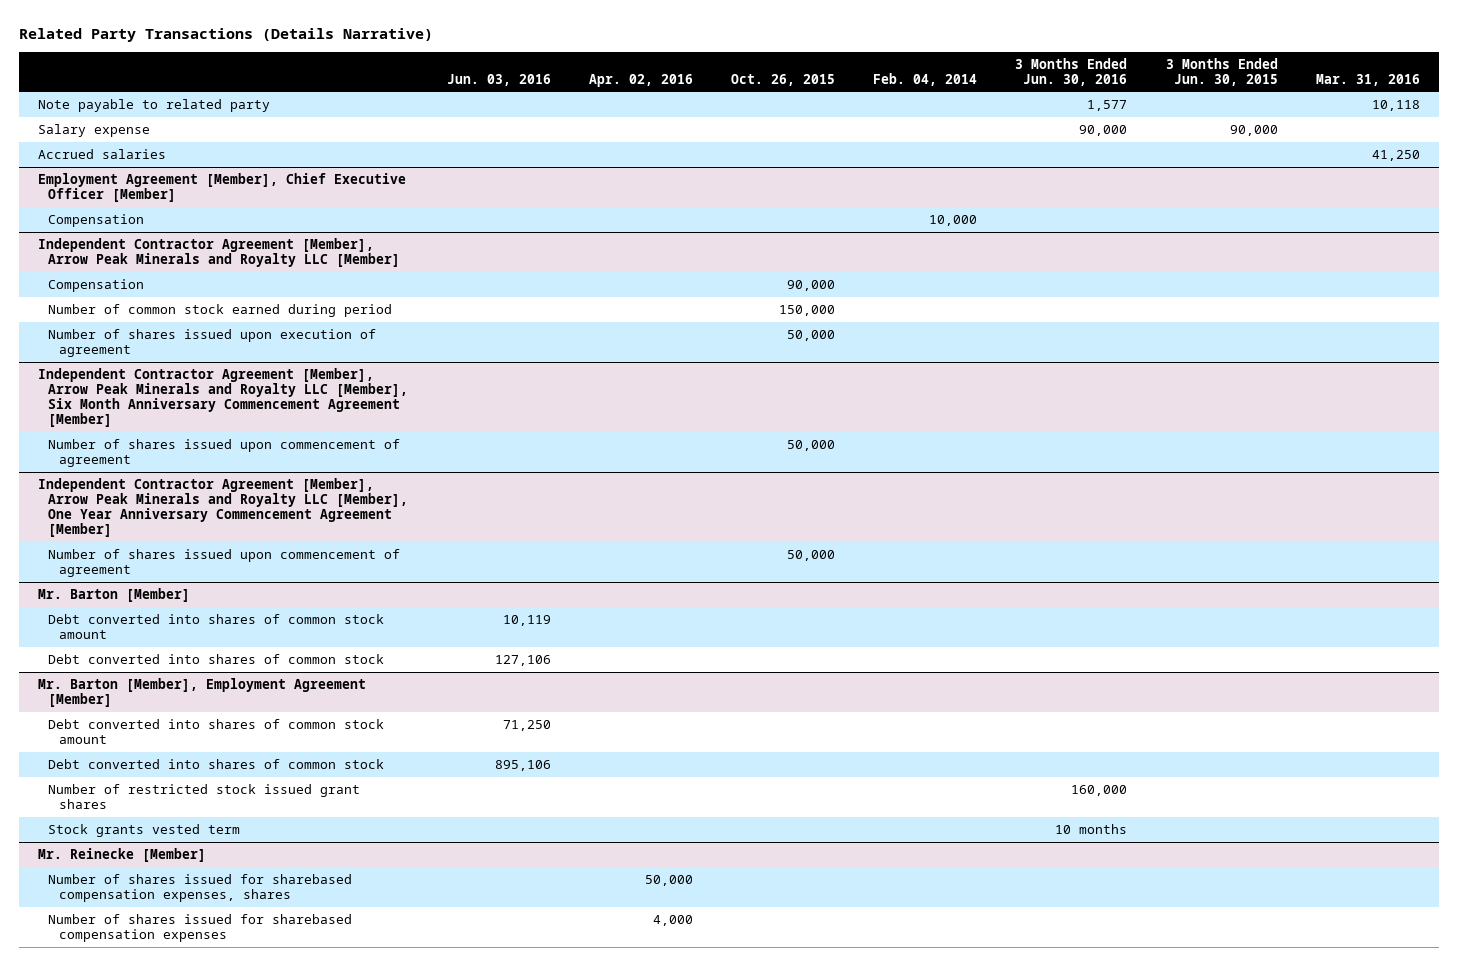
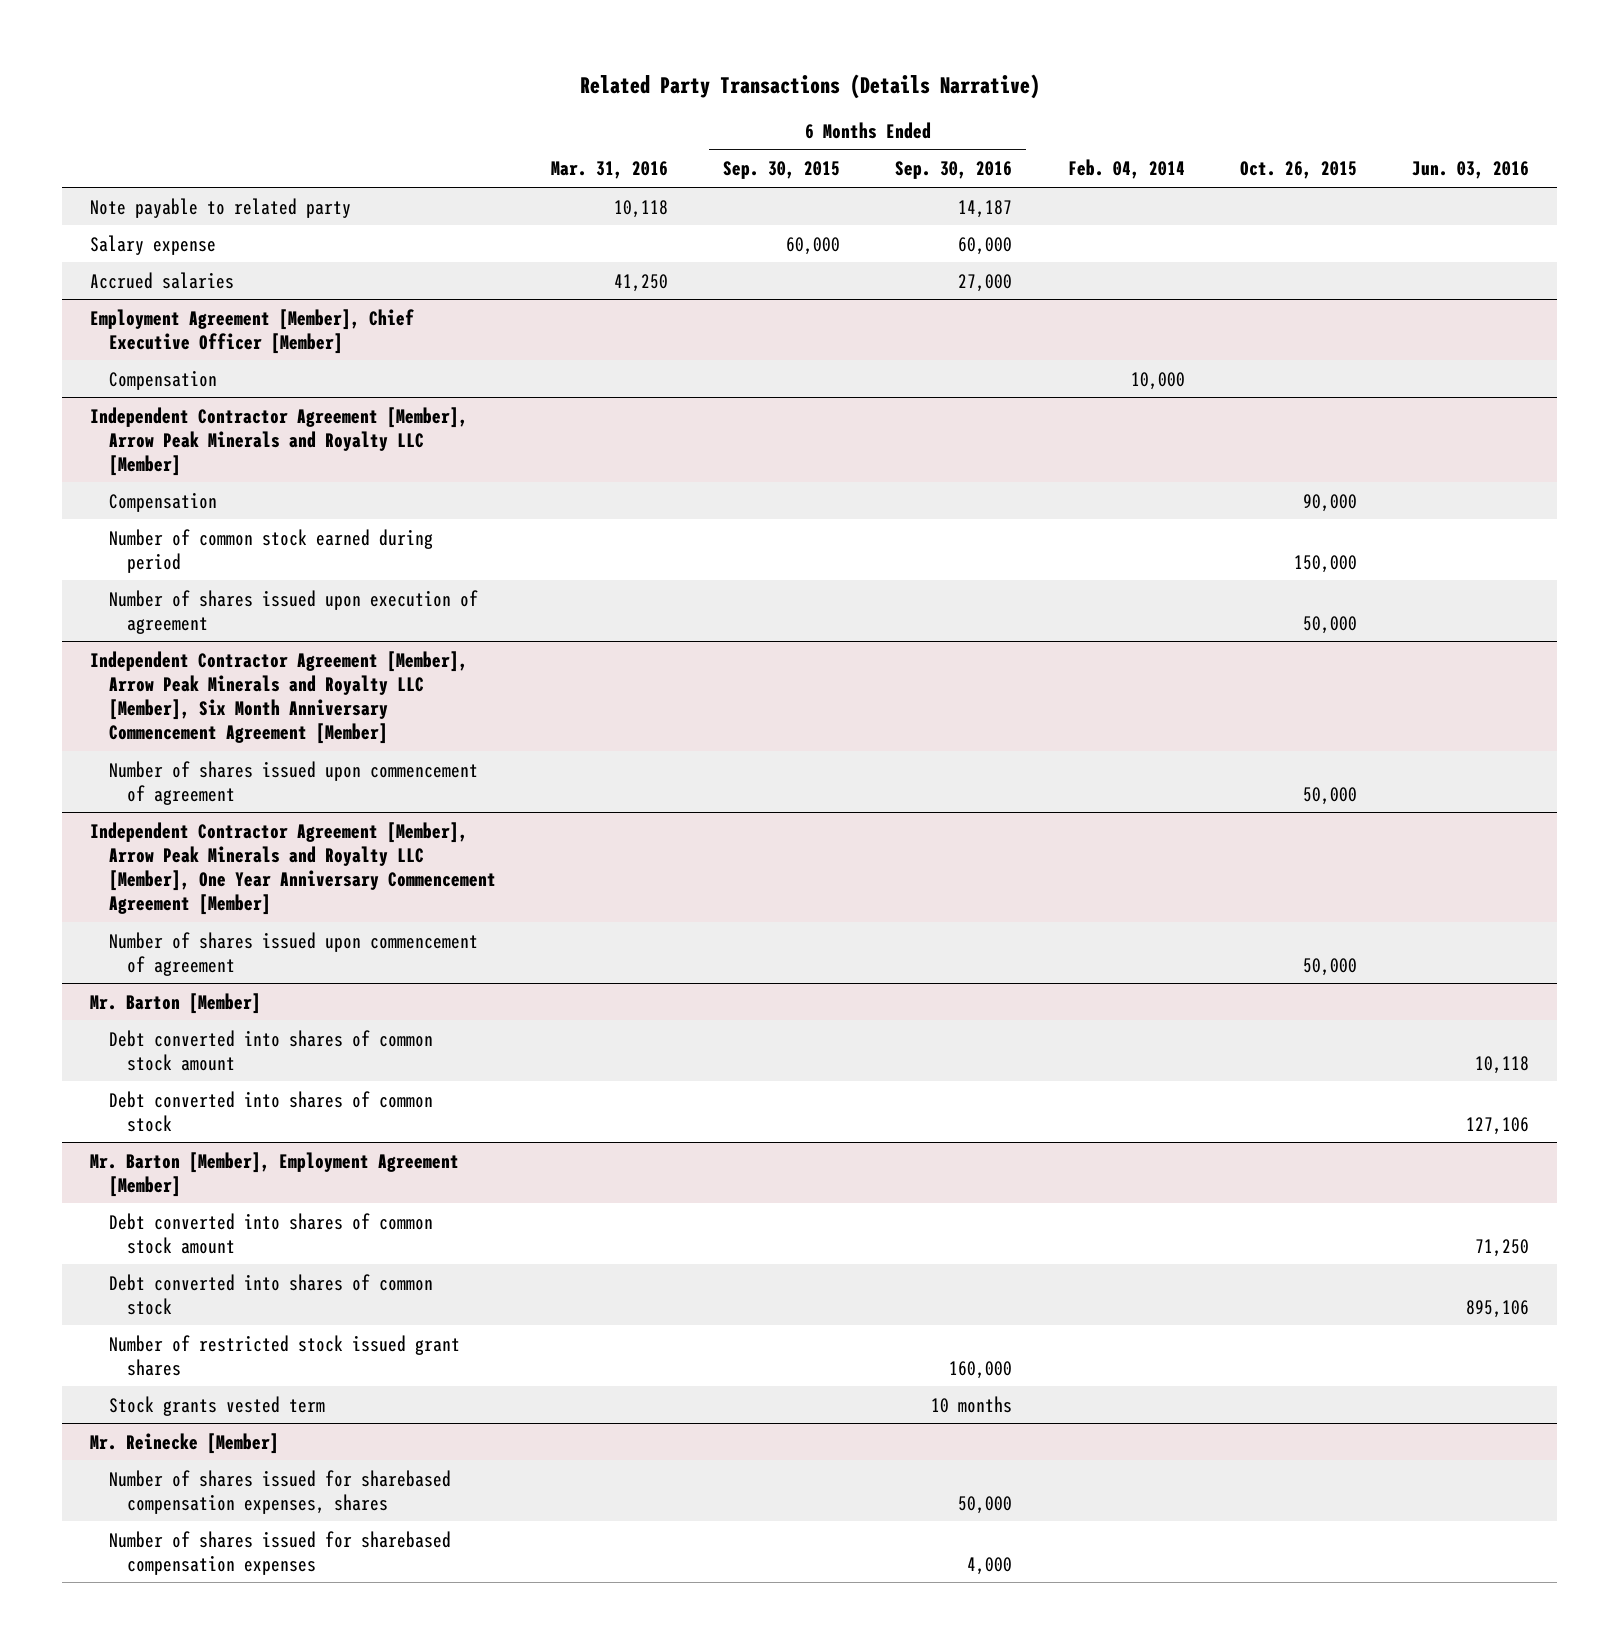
- | Jun. 03, 2016 | Apr. 02, 2016 | Oct. 26, 2015 | Feb. 04, 2014 | 3 Months Ended Jun. 30, 2016 | 3 Months Ended Jun. 30, 2015 | Mar. 31, 2016
+ | Mar. 31, 2016 | 6 Months Ended Sep. 30, 2015 | 6 Months Ended Sep. 30, 2016 | Feb. 04, 2014 | Oct. 26, 2015 | Jun. 03, 2016
@ Mr. Barton [Member]
- Debt converted into shares of common stock amount | 10,119 | | | | | |
+ Debt converted into shares of common stock amount | | | | | | 10,118

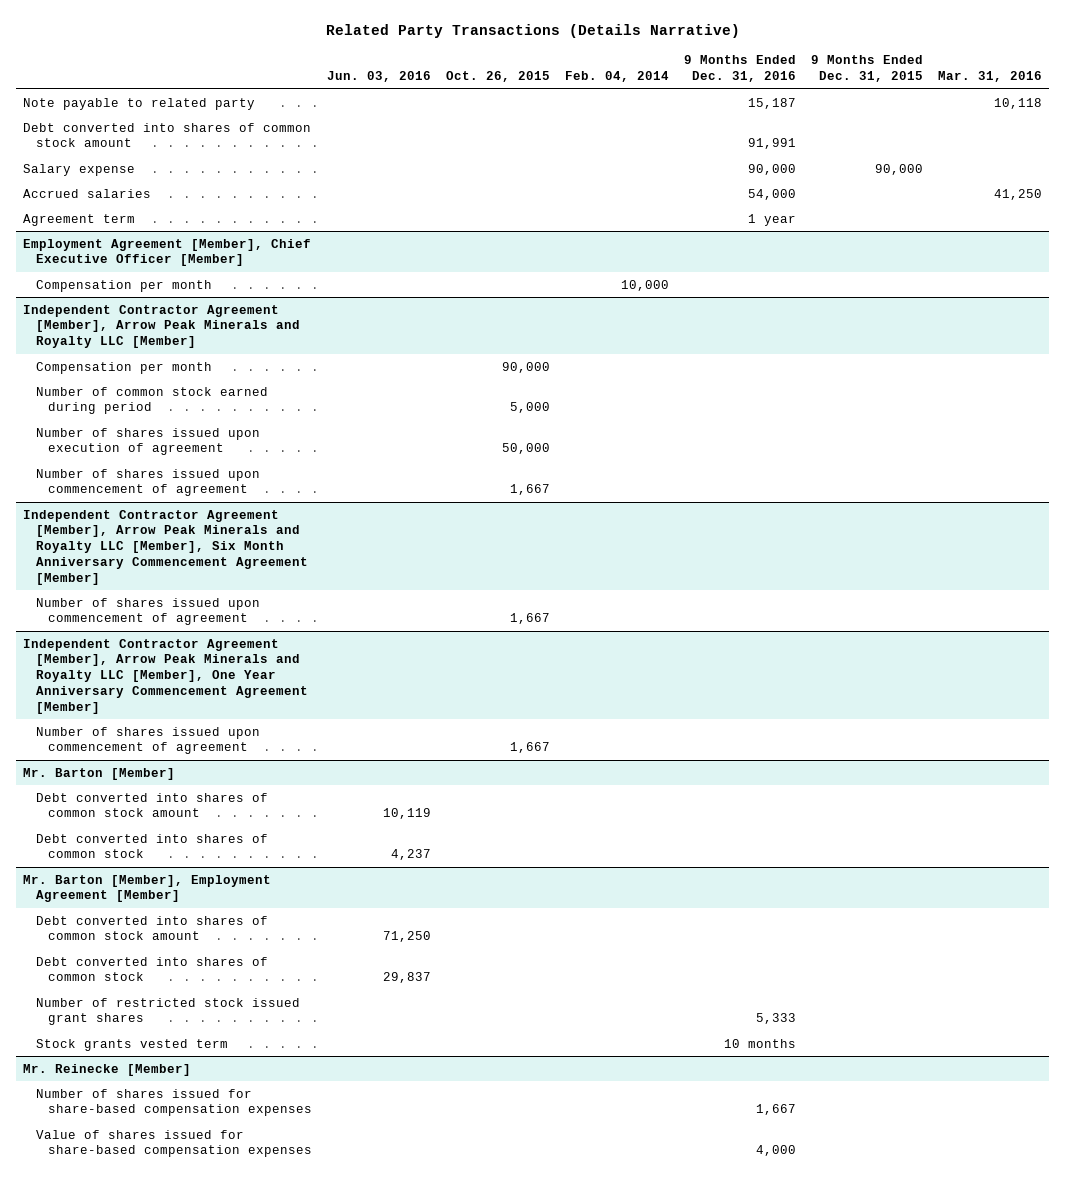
- | Mar. 31, 2016 | 6 Months Ended Sep. 30, 2015 | 6 Months Ended Sep. 30, 2016 | Feb. 04, 2014 | Oct. 26, 2015 | Jun. 03, 2016
+ | Jun. 03, 2016 | Oct. 26, 2015 | Feb. 04, 2014 | 9 Months Ended Dec. 31, 2016 | 9 Months Ended Dec. 31, 2015 | Mar. 31, 2016
+ Debt converted into shares of common stock amount | | | | 91,991 | |
+ Agreement term | | | | 1 year | |
@ Employment Agreement [Member], Chief Executive Officer [Member]
- Compensation | | | | 10,000 | |
+ Compensation per month | | | 10,000 | | |
@ Independent Contractor Agreement [Member], Arrow Peak Minerals and Royalty LLC [Member]
- Compensation | | | | | 90,000 |
- Number of common stock earned during period | | | | | 150,000 |
+ Compensation per month | | 90,000 | | | |
+ Number of common stock earned during period | | 5,000 | | | |
+ Number of shares issued upon commencement of agreement | | 1,667 | | | |
@ Independent Contractor Agreement [Member], Arrow Peak Minerals and Royalty LLC [Member], Six Month Anniversary Commencement Agreement [Member]
- Number of shares issued upon commencement of agreement | | | | | 50,000 |
+ Number of shares issued upon commencement of agreement | | 1,667 | | | |
@ Independent Contractor Agreement [Member], Arrow Peak Minerals and Royalty LLC [Member], One Year Anniversary Commencement Agreement [Member]
- Number of shares issued upon commencement of agreement | | | | | 50,000 |
+ Number of shares issued upon commencement of agreement | | 1,667 | | | |
@ Mr. Barton [Member]
- Debt converted into shares of common stock amount | | | | | | 10,118
- Debt converted into shares of common stock | | | | | | 127,106
+ Debt converted into shares of common stock amount | 10,119 | | | | |
+ Debt converted into shares of common stock | 4,237 | | | | |
@ Mr. Barton [Member], Employment Agreement [Member]
- Debt converted into shares of common stock | | | | | | 895,106
+ Debt converted into shares of common stock | 29,837 | | | | |
@ Mr. Reinecke [Member]
- Number of shares issued for sharebased compensation expenses, shares | | | 50,000 | | |
- Number of shares issued for sharebased compensation expenses | | | 4,000 | | |
+ Number of shares issued for share-based compensation expenses | | | | 1,667 | |
+ Value of shares issued for share-based compensation expenses | | | | 4,000 | |

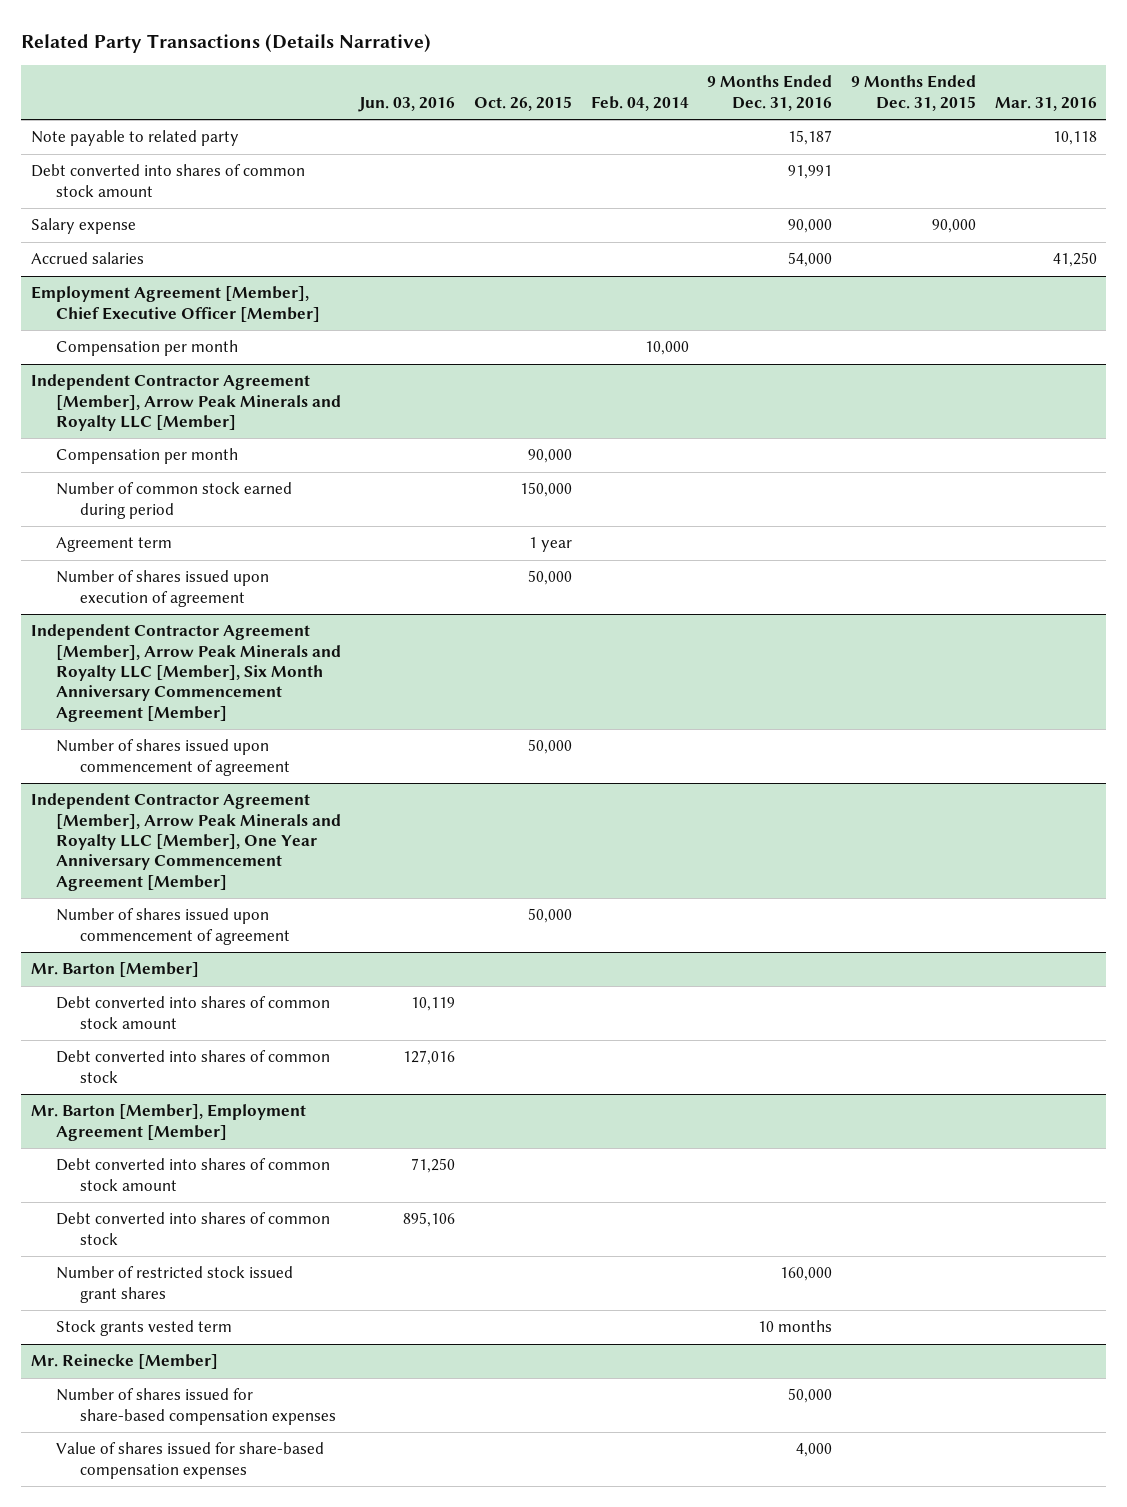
- Agreement term | | | | 1 year | |
@ Independent Contractor Agreement [Member], Arrow Peak Minerals and Royalty LLC [Member]
- Number of common stock earned during period | | 5,000 | | | |
+ Number of common stock earned during period | | 150,000 | | | |
+ Agreement term | | 1 year | | | |
- Number of shares issued upon commencement of agreement | | 1,667 | | | |
@ Independent Contractor Agreement [Member], Arrow Peak Minerals and Royalty LLC [Member], Six Month Anniversary Commencement Agreement [Member]
- Number of shares issued upon commencement of agreement | | 1,667 | | | |
+ Number of shares issued upon commencement of agreement | | 50,000 | | | |
@ Independent Contractor Agreement [Member], Arrow Peak Minerals and Royalty LLC [Member], One Year Anniversary Commencement Agreement [Member]
- Number of shares issued upon commencement of agreement | | 1,667 | | | |
+ Number of shares issued upon commencement of agreement | | 50,000 | | | |
@ Mr. Barton [Member]
- Debt converted into shares of common stock | 4,237 | | | | |
+ Debt converted into shares of common stock | 127,016 | | | | |
@ Mr. Barton [Member], Employment Agreement [Member]
- Debt converted into shares of common stock | 29,837 | | | | |
- Number of restricted stock issued grant shares | | | | 5,333 | |
+ Debt converted into shares of common stock | 895,106 | | | | |
+ Number of restricted stock issued grant shares | | | | 160,000 | |
@ Mr. Reinecke [Member]
- Number of shares issued for share-based compensation expenses | | | | 1,667 | |
+ Number of shares issued for share-based compensation expenses | | | | 50,000 | |

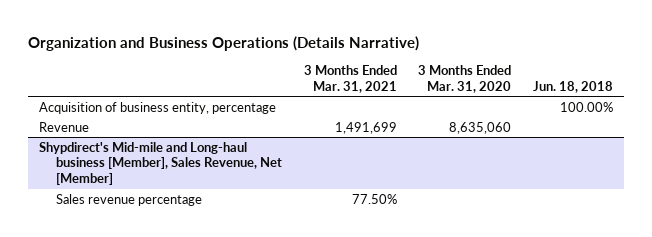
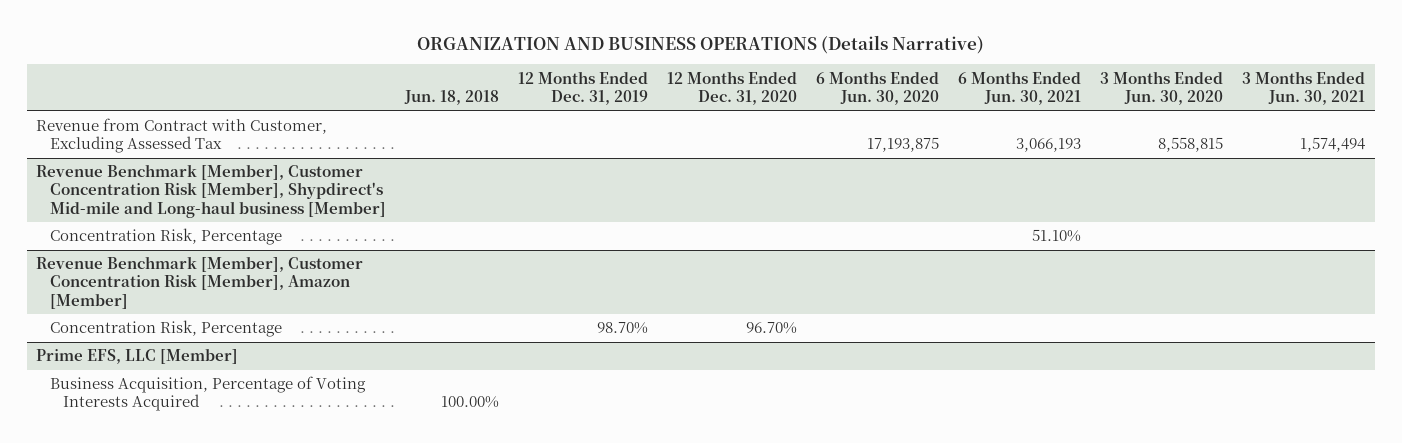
- Organization and Business Operations (Details Narrative)
+ ORGANIZATION AND BUSINESS OPERATIONS (Details Narrative)
- | 3 Months Ended Mar. 31, 2021 | 3 Months Ended Mar. 31, 2020 | Jun. 18, 2018
+ | Jun. 18, 2018 | 12 Months Ended Dec. 31, 2019 | 12 Months Ended Dec. 31, 2020 | 6 Months Ended Jun. 30, 2020 | 6 Months Ended Jun. 30, 2021 | 3 Months Ended Jun. 30, 2020 | 3 Months Ended Jun. 30, 2021
- Acquisition of business entity, percentage | | | 100.00%
- Revenue | 1,491,699 | 8,635,060 |
- Shypdirect's Mid-mile and Long-haul business [Member], Sales Revenue, Net [Member]
- Sales revenue percentage | 77.50% | |
+ Revenue from Contract with Customer, Excluding Assessed Tax | | | | 17,193,875 | 3,066,193 | 8,558,815 | 1,574,494
+ Revenue Benchmark [Member], Customer Concentration Risk [Member], Shypdirect's Mid-mile and Long-haul business [Member]
+ Concentration Risk, Percentage | | | | | 51.10% | |
+ Revenue Benchmark [Member], Customer Concentration Risk [Member], Amazon [Member]
+ Concentration Risk, Percentage | | 98.70% | 96.70% | | | |
+ Prime EFS, LLC [Member]
+ Business Acquisition, Percentage of Voting Interests Acquired | 100.00% | | | | | |

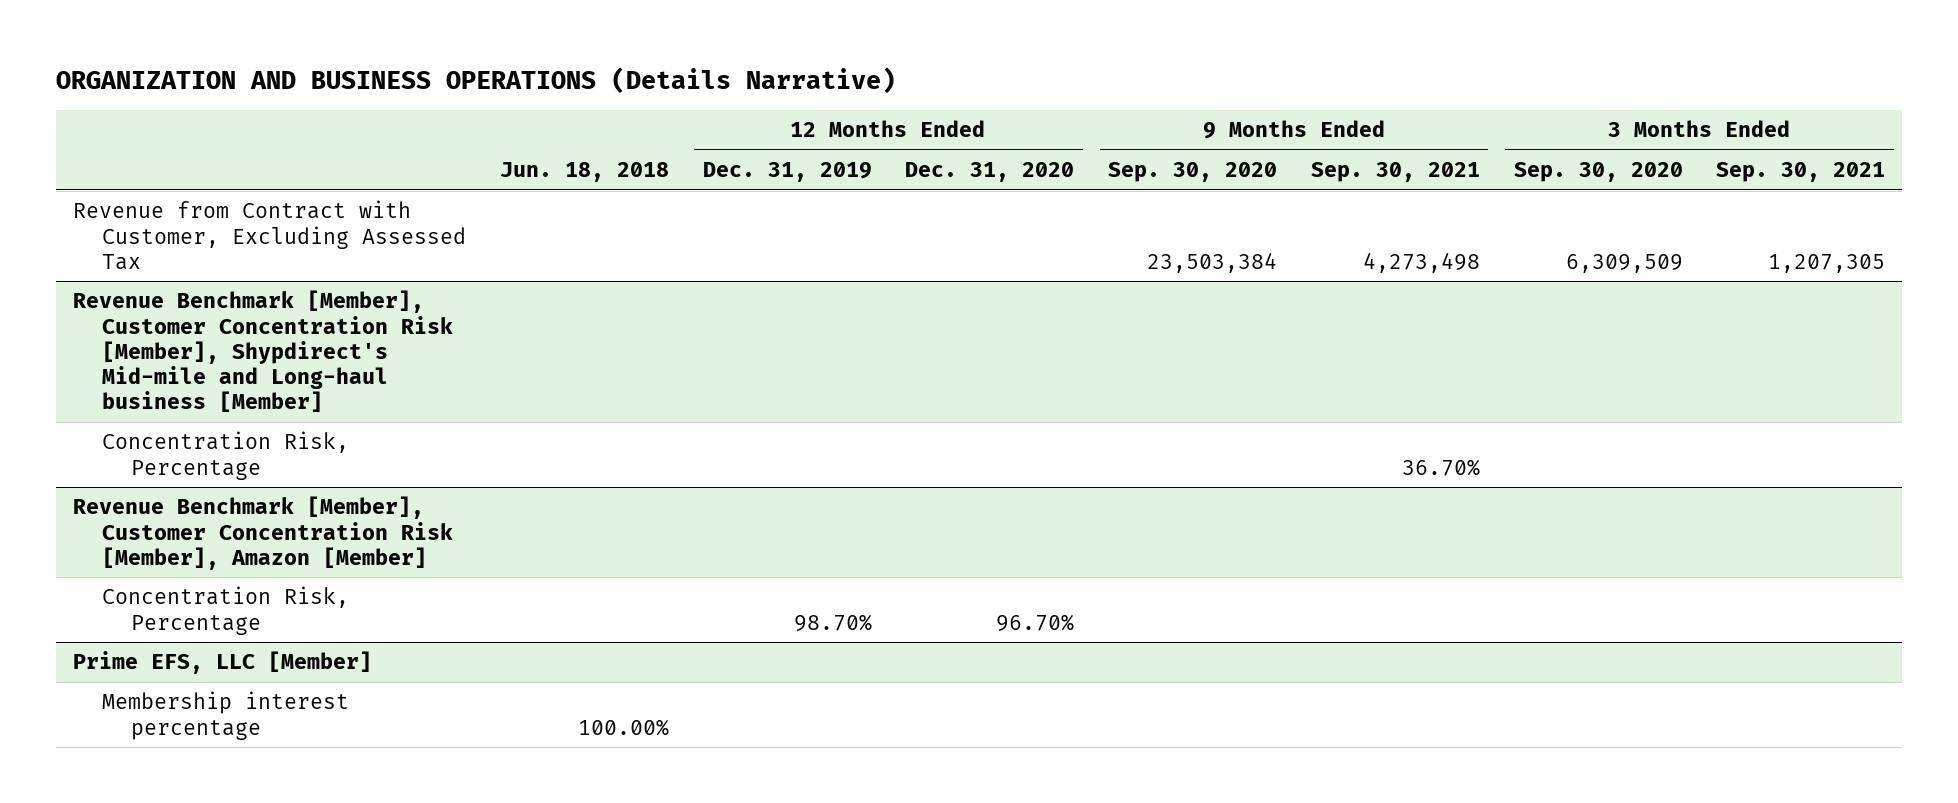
- | Jun. 18, 2018 | 12 Months Ended Dec. 31, 2019 | 12 Months Ended Dec. 31, 2020 | 6 Months Ended Jun. 30, 2020 | 6 Months Ended Jun. 30, 2021 | 3 Months Ended Jun. 30, 2020 | 3 Months Ended Jun. 30, 2021
+ | Jun. 18, 2018 | 12 Months Ended Dec. 31, 2019 | 12 Months Ended Dec. 31, 2020 | 9 Months Ended Sep. 30, 2020 | 9 Months Ended Sep. 30, 2021 | 3 Months Ended Sep. 30, 2020 | 3 Months Ended Sep. 30, 2021
@ Prime EFS, LLC [Member]
- Business Acquisition, Percentage of Voting Interests Acquired | 100.00% | | | | | |
+ Membership interest percentage | 100.00% | | | | | |

